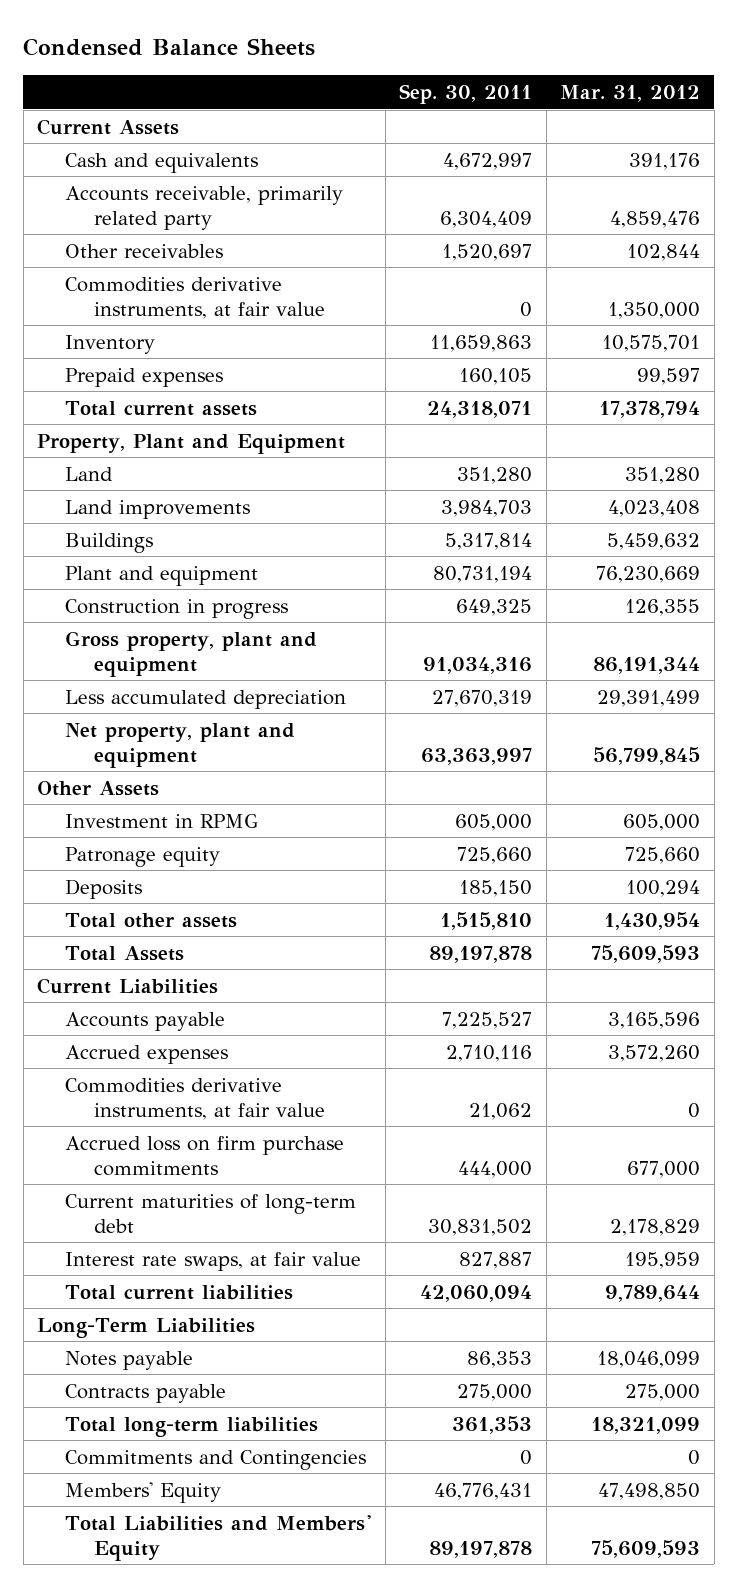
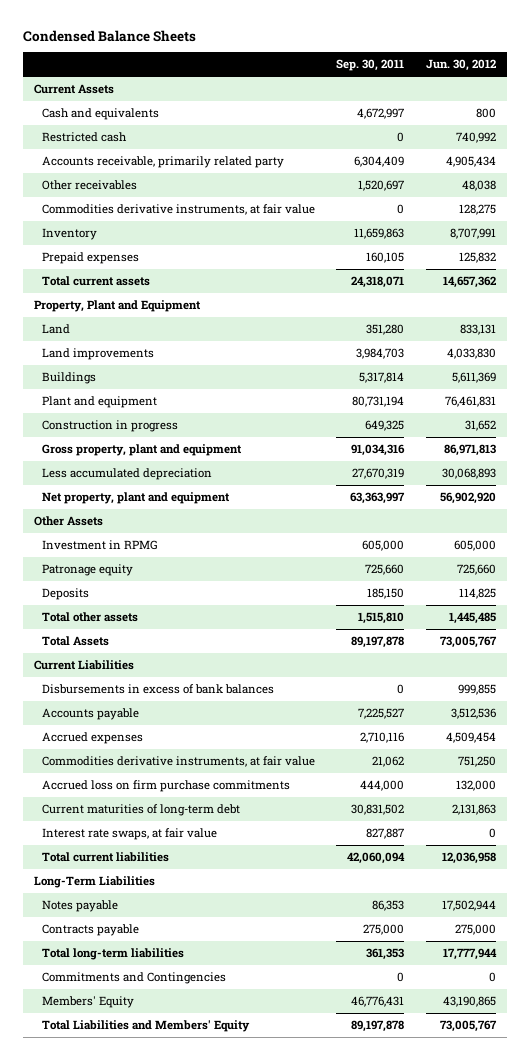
- | Sep. 30, 2011 | Mar. 31, 2012
+ | Sep. 30, 2011 | Jun. 30, 2012
+ Restricted cash | 0 | 740,992
+ Disbursements in excess of bank balances | 0 | 999,855

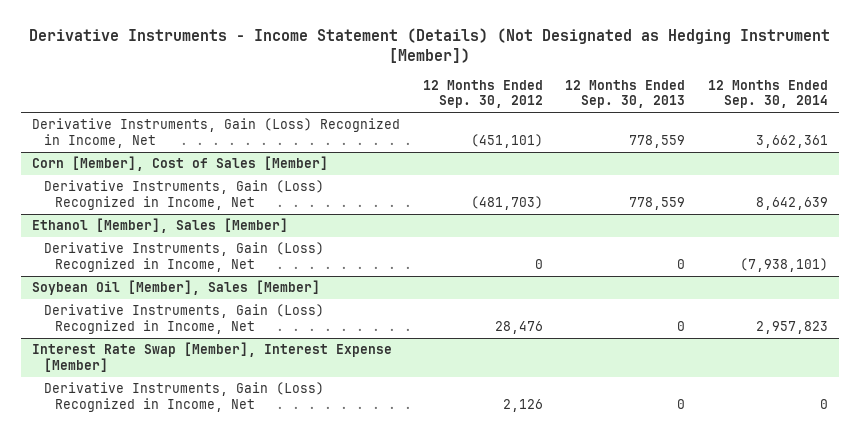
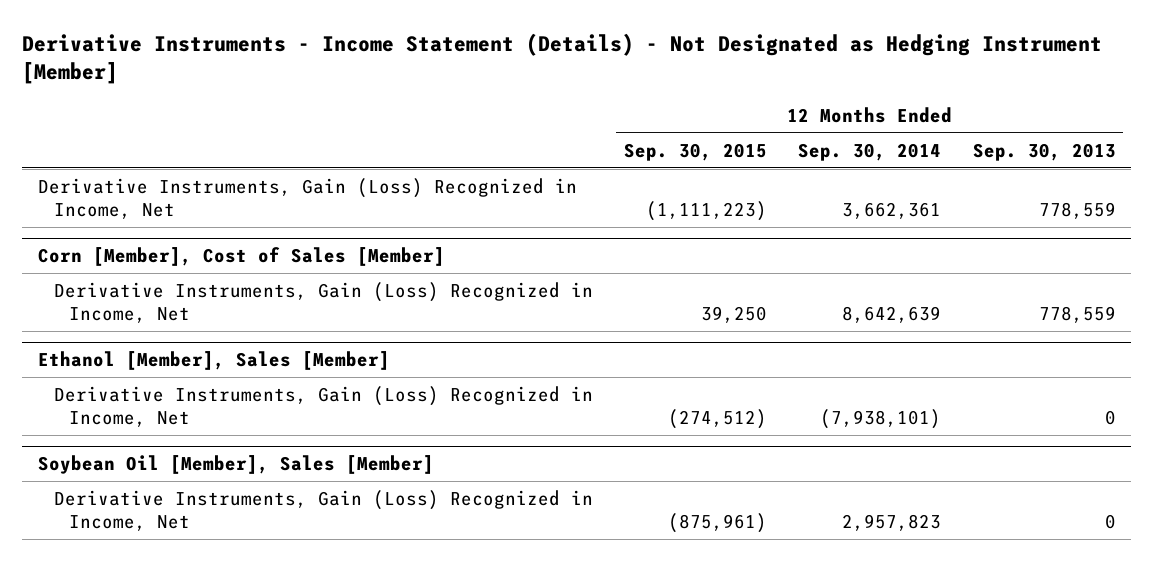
- Derivative Instruments - Income Statement (Details) (Not Designated as Hedging Instrument [Member])
+ Derivative Instruments - Income Statement (Details) - Not Designated as Hedging Instrument [Member]
- | 12 Months Ended Sep. 30, 2012 | 12 Months Ended Sep. 30, 2013 | 12 Months Ended Sep. 30, 2014
+ | 12 Months Ended Sep. 30, 2015 | 12 Months Ended Sep. 30, 2014 | 12 Months Ended Sep. 30, 2013
- Interest Rate Swap [Member], Interest Expense [Member]
- Derivative Instruments, Gain (Loss) Recognized in Income, Net | 2,126 | 0 | 0

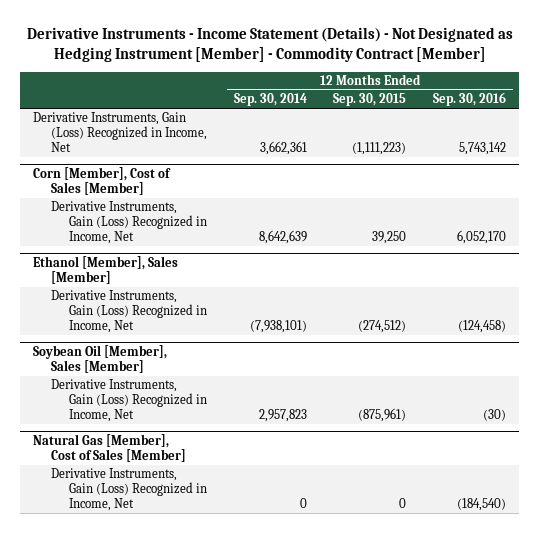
- Derivative Instruments - Income Statement (Details) - Not Designated as Hedging Instrument [Member]
+ Derivative Instruments - Income Statement (Details) - Not Designated as Hedging Instrument [Member] - Commodity Contract [Member]
- | 12 Months Ended Sep. 30, 2015 | 12 Months Ended Sep. 30, 2014 | 12 Months Ended Sep. 30, 2013
+ | 12 Months Ended Sep. 30, 2014 | 12 Months Ended Sep. 30, 2015 | 12 Months Ended Sep. 30, 2016
+ Natural Gas [Member], Cost of Sales [Member]
+ Derivative Instruments, Gain (Loss) Recognized in Income, Net | 0 | 0 | (184,540)

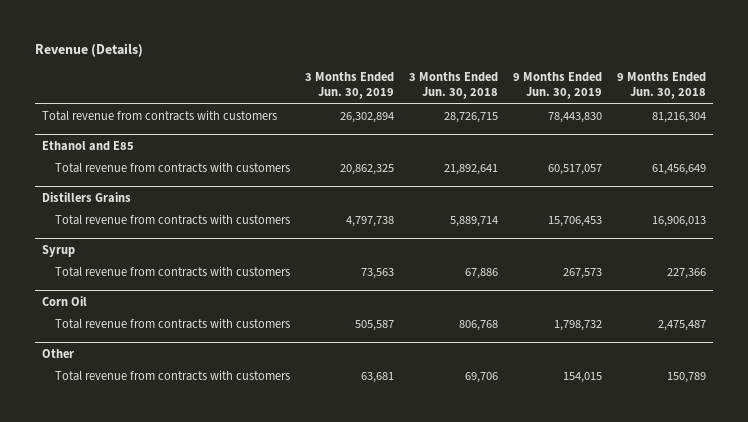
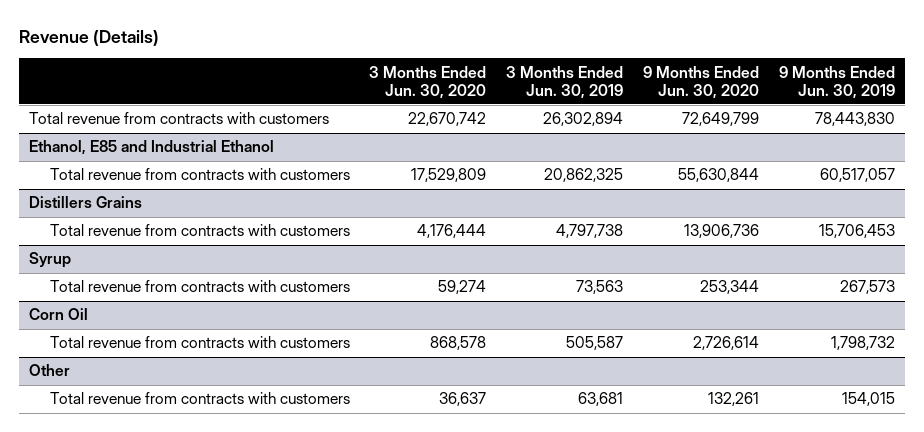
- | 3 Months Ended Jun. 30, 2019 | 3 Months Ended Jun. 30, 2018 | 9 Months Ended Jun. 30, 2019 | 9 Months Ended Jun. 30, 2018
+ | 3 Months Ended Jun. 30, 2020 | 3 Months Ended Jun. 30, 2019 | 9 Months Ended Jun. 30, 2020 | 9 Months Ended Jun. 30, 2019
- Ethanol and E85
+ Ethanol, E85 and Industrial Ethanol

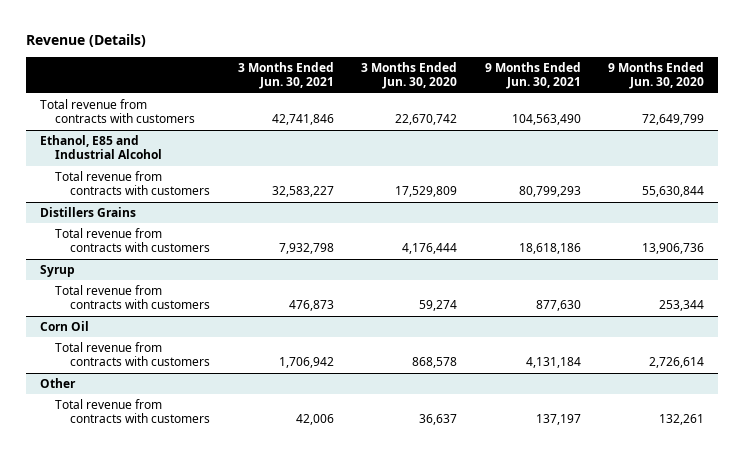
- | 3 Months Ended Jun. 30, 2020 | 3 Months Ended Jun. 30, 2019 | 9 Months Ended Jun. 30, 2020 | 9 Months Ended Jun. 30, 2019
+ | 3 Months Ended Jun. 30, 2021 | 3 Months Ended Jun. 30, 2020 | 9 Months Ended Jun. 30, 2021 | 9 Months Ended Jun. 30, 2020
- Ethanol, E85 and Industrial Ethanol
+ Ethanol, E85 and Industrial Alcohol

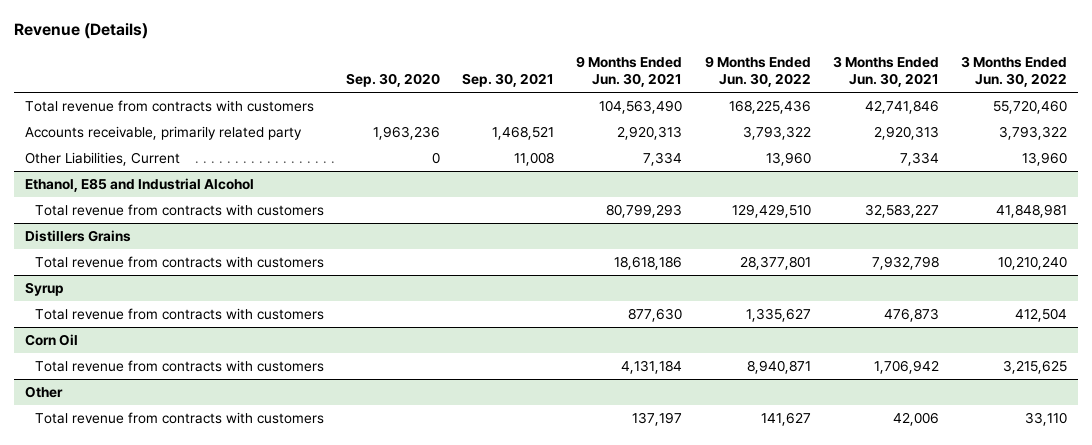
- | 3 Months Ended Jun. 30, 2021 | 3 Months Ended Jun. 30, 2020 | 9 Months Ended Jun. 30, 2021 | 9 Months Ended Jun. 30, 2020
+ | Sep. 30, 2020 | Sep. 30, 2021 | 9 Months Ended Jun. 30, 2021 | 9 Months Ended Jun. 30, 2022 | 3 Months Ended Jun. 30, 2021 | 3 Months Ended Jun. 30, 2022
+ Accounts receivable, primarily related party | 1,963,236 | 1,468,521 | 2,920,313 | 3,793,322 | 2,920,313 | 3,793,322
+ Other Liabilities, Current | 0 | 11,008 | 7,334 | 13,960 | 7,334 | 13,960

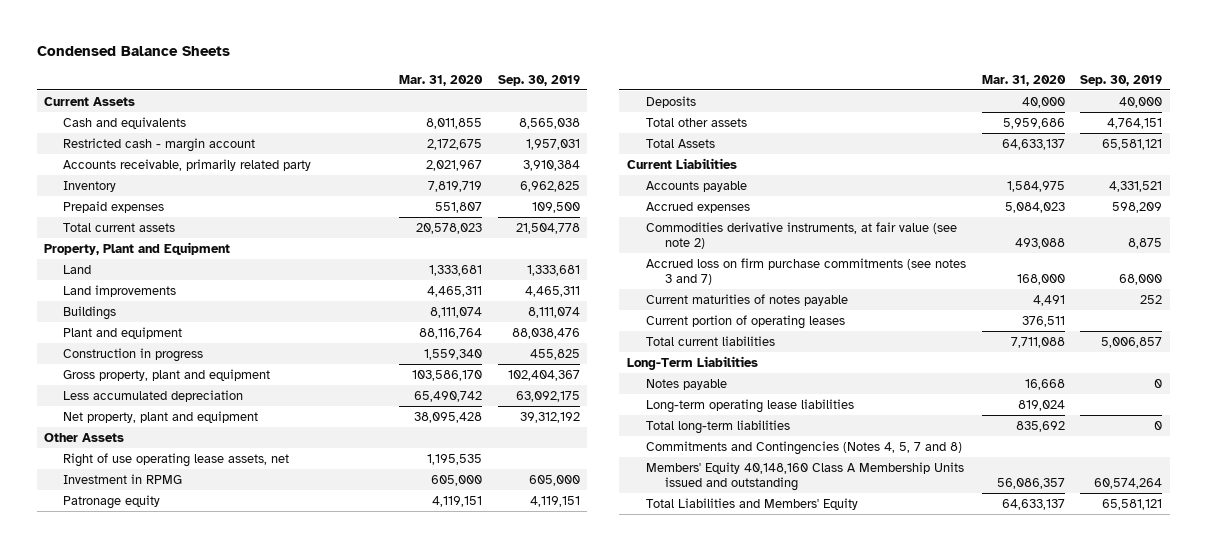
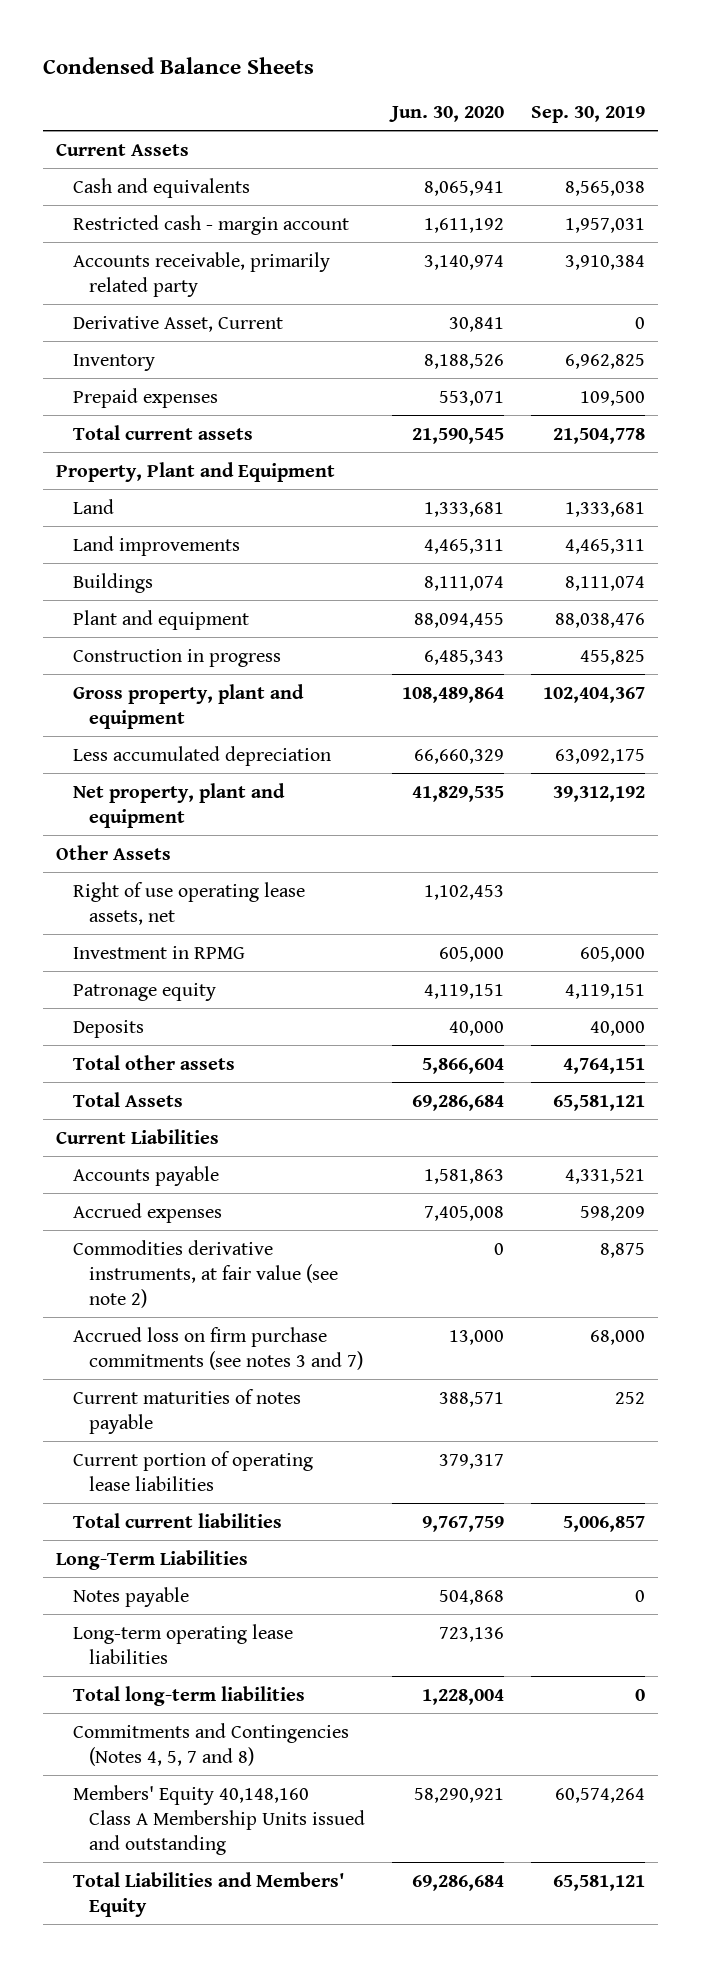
- | Mar. 31, 2020 | Sep. 30, 2019
+ | Jun. 30, 2020 | Sep. 30, 2019
+ Derivative Asset, Current | 30,841 | 0
- Current portion of operating leases | 376,511 |
+ Current portion of operating lease liabilities | 379,317 |

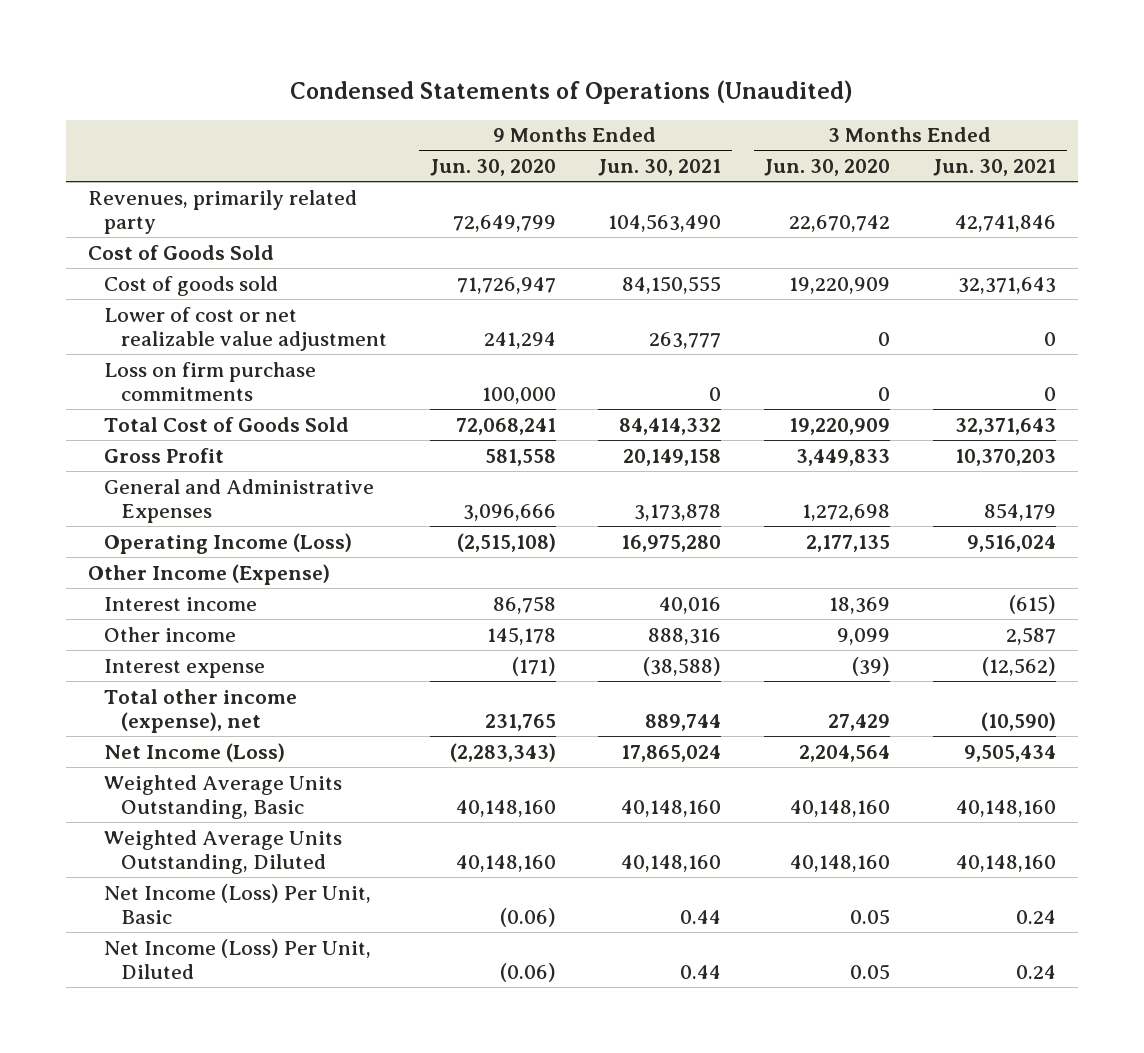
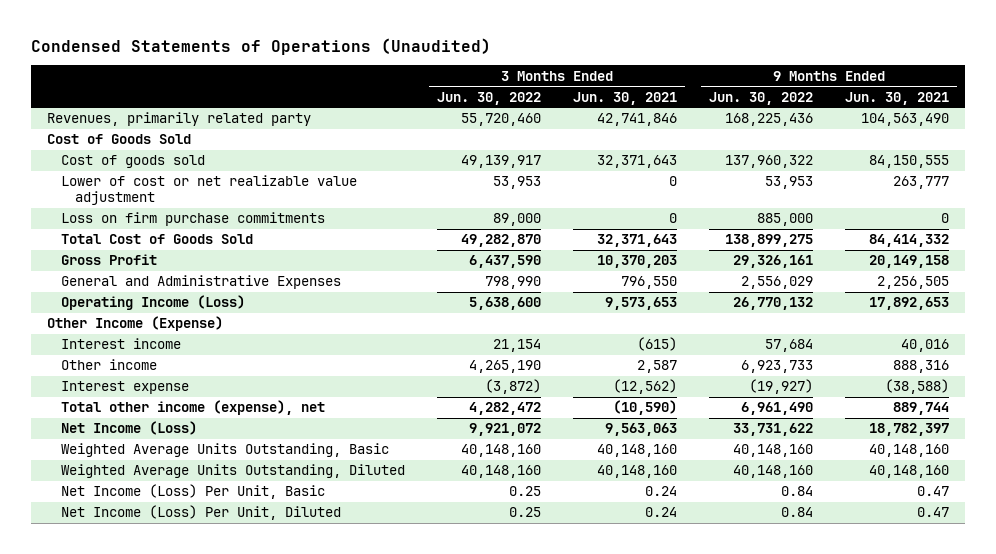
- | 9 Months Ended Jun. 30, 2020 | 9 Months Ended Jun. 30, 2021 | 3 Months Ended Jun. 30, 2020 | 3 Months Ended Jun. 30, 2021
+ | 3 Months Ended Jun. 30, 2022 | 3 Months Ended Jun. 30, 2021 | 9 Months Ended Jun. 30, 2022 | 9 Months Ended Jun. 30, 2021
- General and Administrative Expenses | 3,096,666 | 3,173,878 | 1,272,698 | 854,179
- Operating Income (Loss) | (2,515,108) | 16,975,280 | 2,177,135 | 9,516,024
+ General and Administrative Expenses | 798,990 | 796,550 | 2,556,029 | 2,256,505
+ Operating Income (Loss) | 5,638,600 | 9,573,653 | 26,770,132 | 17,892,653
- Net Income (Loss) | (2,283,343) | 17,865,024 | 2,204,564 | 9,505,434
+ Net Income (Loss) | 9,921,072 | 9,563,063 | 33,731,622 | 18,782,397
- Net Income (Loss) Per Unit, Basic | (0.06) | 0.44 | 0.05 | 0.24
- Net Income (Loss) Per Unit, Diluted | (0.06) | 0.44 | 0.05 | 0.24
+ Net Income (Loss) Per Unit, Basic | 0.25 | 0.24 | 0.84 | 0.47
+ Net Income (Loss) Per Unit, Diluted | 0.25 | 0.24 | 0.84 | 0.47

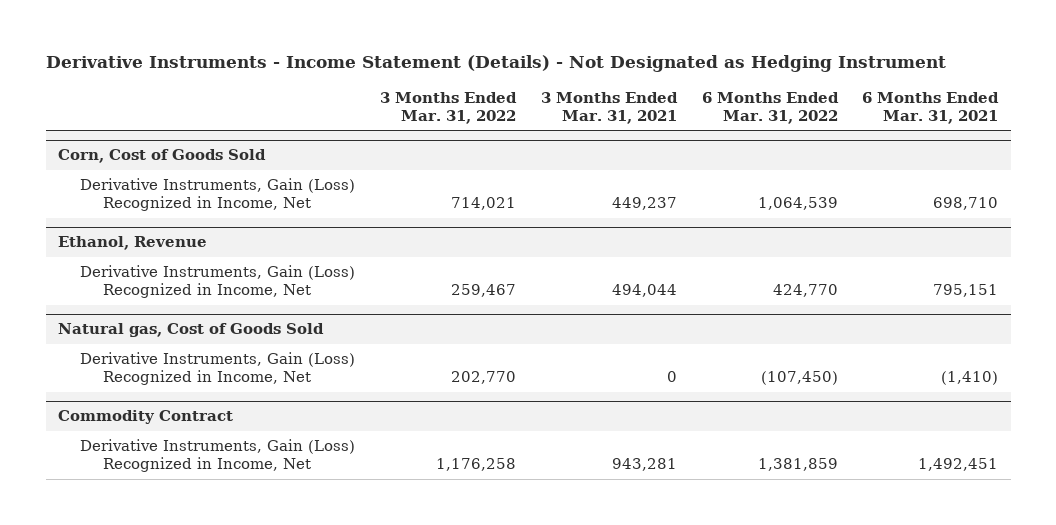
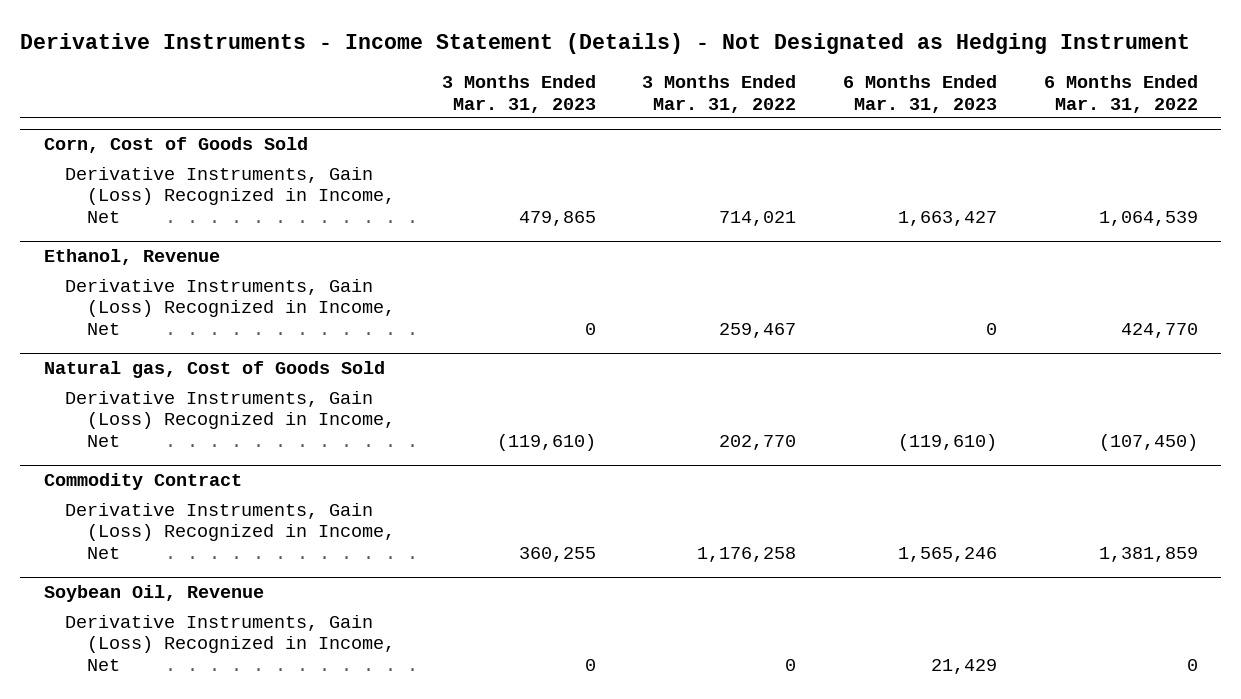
- | 3 Months Ended Mar. 31, 2022 | 3 Months Ended Mar. 31, 2021 | 6 Months Ended Mar. 31, 2022 | 6 Months Ended Mar. 31, 2021
+ | 3 Months Ended Mar. 31, 2023 | 3 Months Ended Mar. 31, 2022 | 6 Months Ended Mar. 31, 2023 | 6 Months Ended Mar. 31, 2022
+ Soybean Oil, Revenue
+ Derivative Instruments, Gain (Loss) Recognized in Income, Net | 0 | 0 | 21,429 | 0

